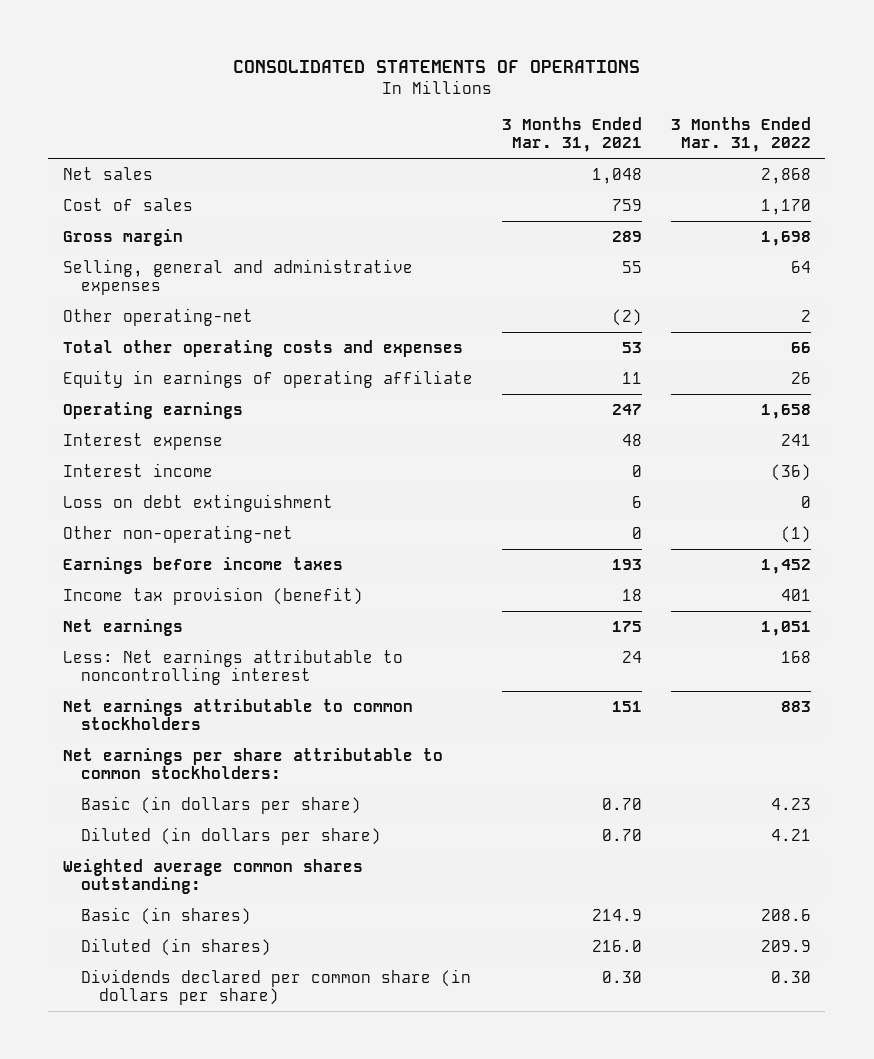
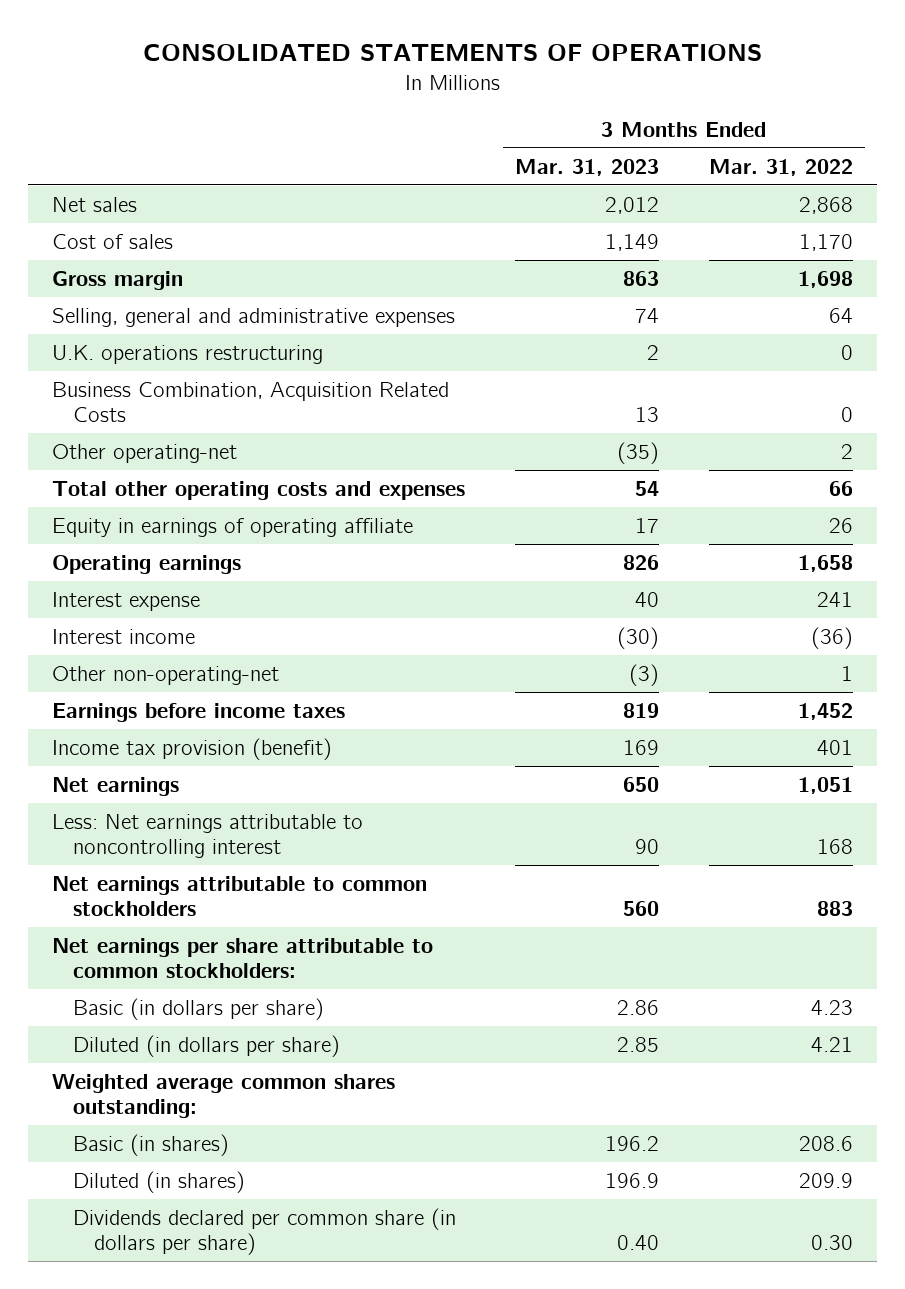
- | 3 Months Ended Mar. 31, 2021 | 3 Months Ended Mar. 31, 2022
+ | 3 Months Ended Mar. 31, 2023 | 3 Months Ended Mar. 31, 2022
+ U.K. operations restructuring | 2 | 0
+ Business Combination, Acquisition Related Costs | 13 | 0
- Loss on debt extinguishment | 6 | 0
- Other non-operating-net | 0 | (1)
+ Other non-operating-net | (3) | 1

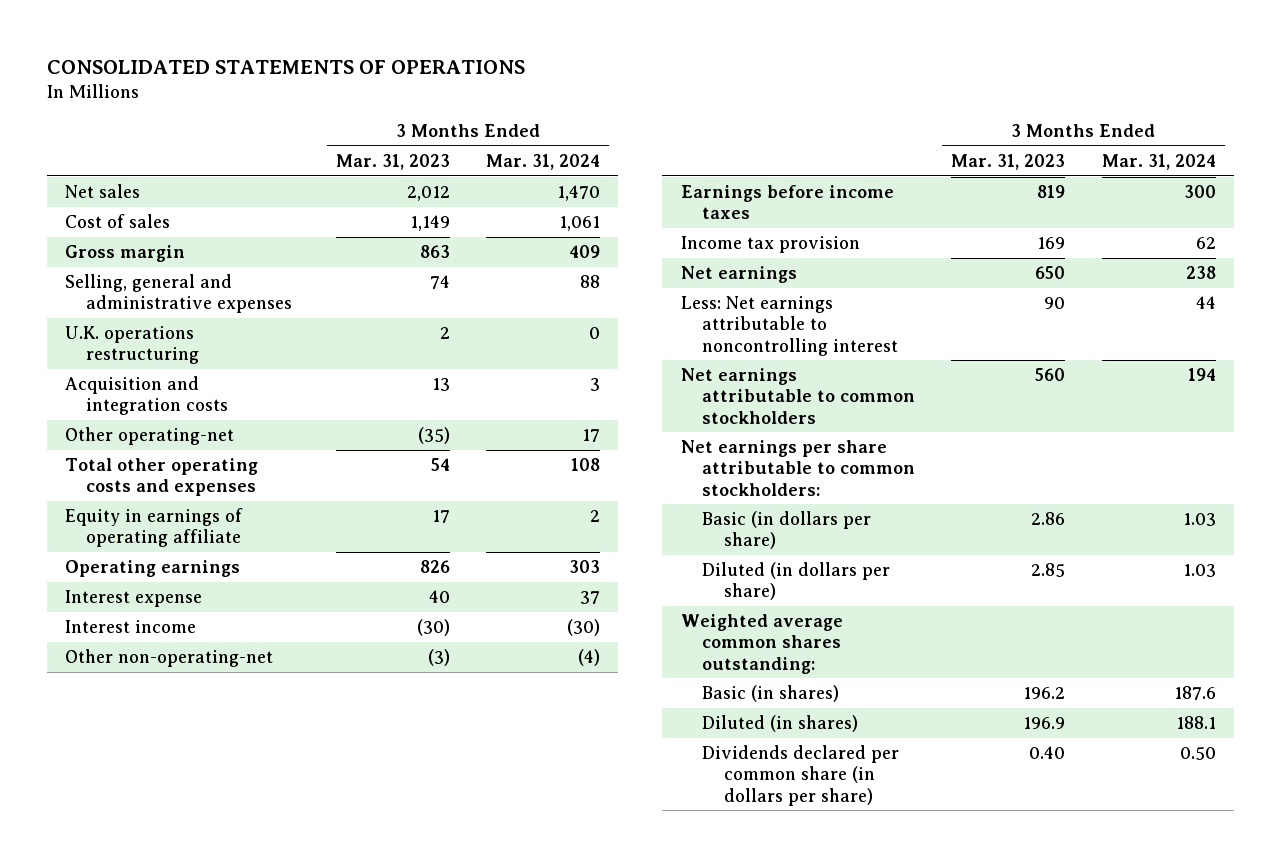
- | 3 Months Ended Mar. 31, 2023 | 3 Months Ended Mar. 31, 2022
+ | 3 Months Ended Mar. 31, 2023 | 3 Months Ended Mar. 31, 2024
- Business Combination, Acquisition Related Costs | 13 | 0
+ Acquisition and integration costs | 13 | 3
- Income tax provision (benefit) | 169 | 401
+ Income tax provision | 169 | 62

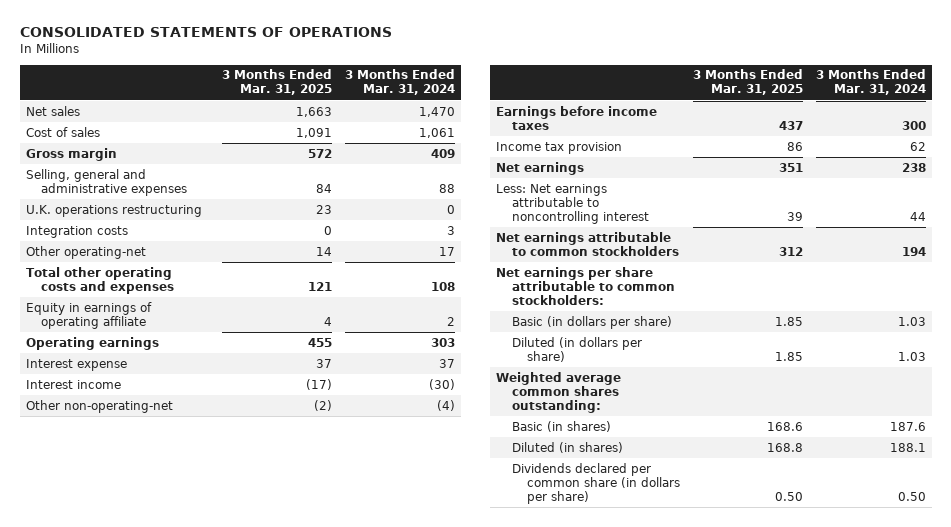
- | 3 Months Ended Mar. 31, 2023 | 3 Months Ended Mar. 31, 2024
+ | 3 Months Ended Mar. 31, 2025 | 3 Months Ended Mar. 31, 2024
- Acquisition and integration costs | 13 | 3
+ Integration costs | 0 | 3

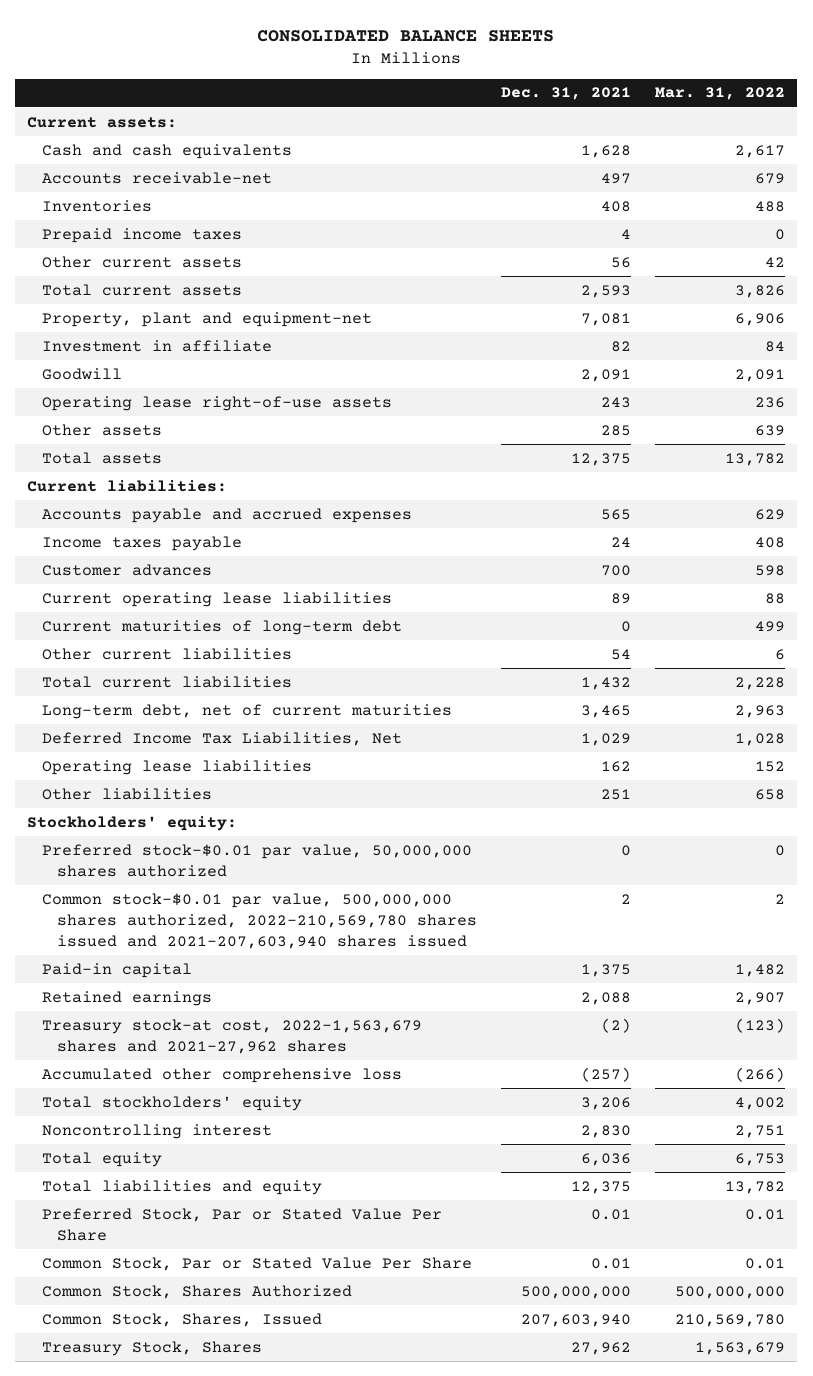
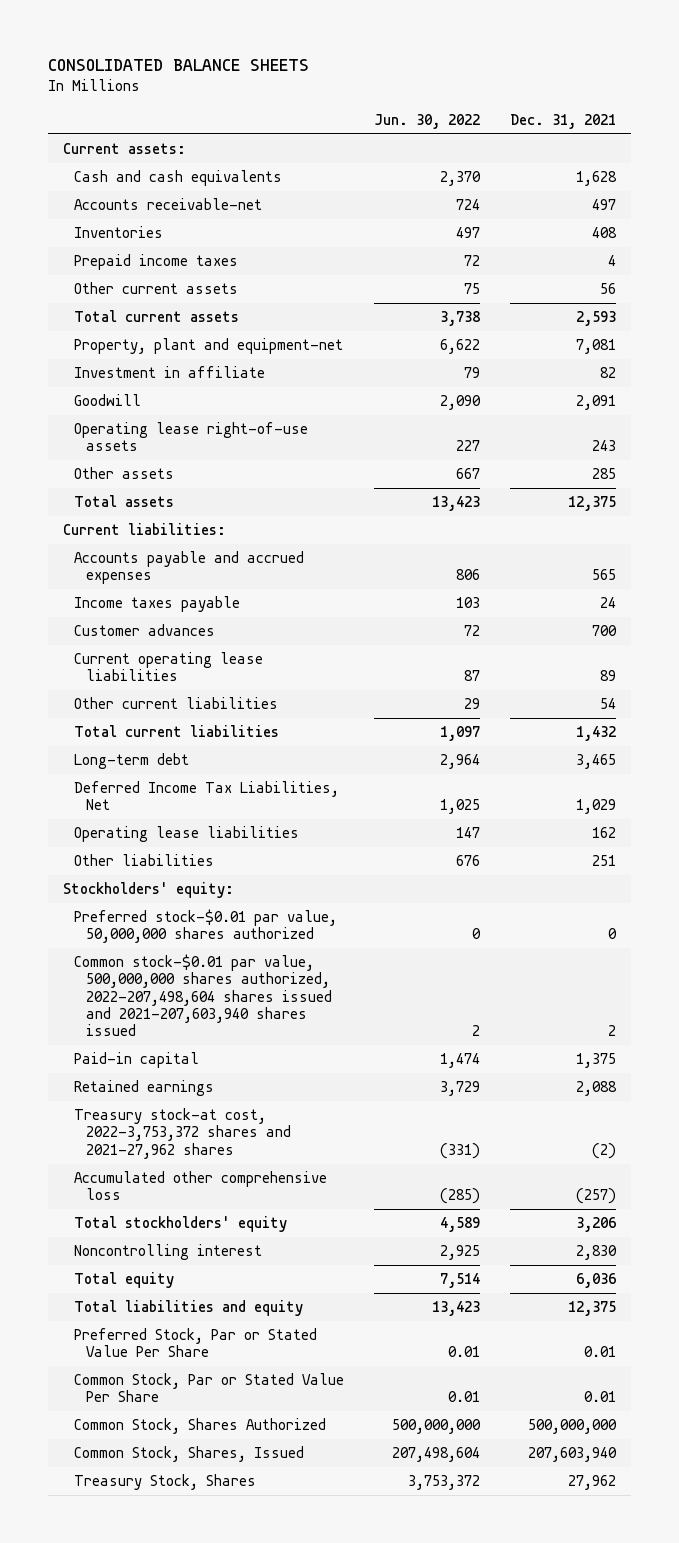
- | Dec. 31, 2021 | Mar. 31, 2022
+ | Jun. 30, 2022 | Dec. 31, 2021
- Current maturities of long-term debt | 0 | 499
- Long-term debt, net of current maturities | 3,465 | 2,963
+ Long-term debt | 2,964 | 3,465
- Common stock-$0.01 par value, 500,000,000 shares authorized, 2022-210,569,780 shares issued and 2021-207,603,940 shares issued | 2 | 2
+ Common stock-$0.01 par value, 500,000,000 shares authorized, 2022-207,498,604 shares issued and 2021-207,603,940 shares issued | 2 | 2
- Treasury stock-at cost, 2022-1,563,679 shares and 2021-27,962 shares | (2) | (123)
+ Treasury stock-at cost, 2022-3,753,372 shares and 2021-27,962 shares | (331) | (2)

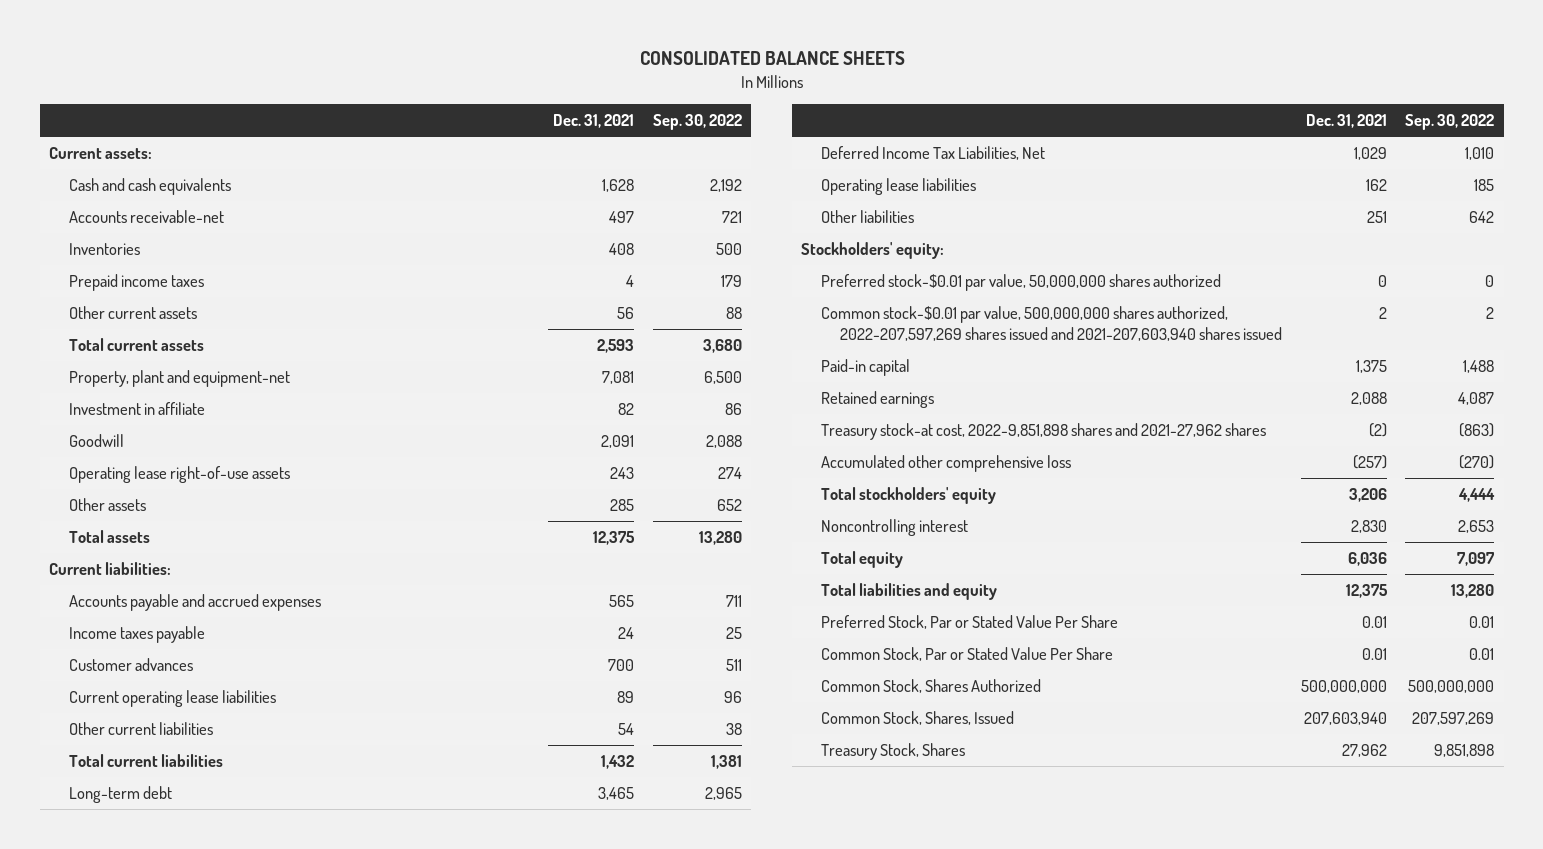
- | Jun. 30, 2022 | Dec. 31, 2021
+ | Dec. 31, 2021 | Sep. 30, 2022
- Common stock-$0.01 par value, 500,000,000 shares authorized, 2022-207,498,604 shares issued and 2021-207,603,940 shares issued | 2 | 2
+ Common stock-$0.01 par value, 500,000,000 shares authorized, 2022-207,597,269 shares issued and 2021-207,603,940 shares issued | 2 | 2
- Treasury stock-at cost, 2022-3,753,372 shares and 2021-27,962 shares | (331) | (2)
+ Treasury stock-at cost, 2022-9,851,898 shares and 2021-27,962 shares | (2) | (863)

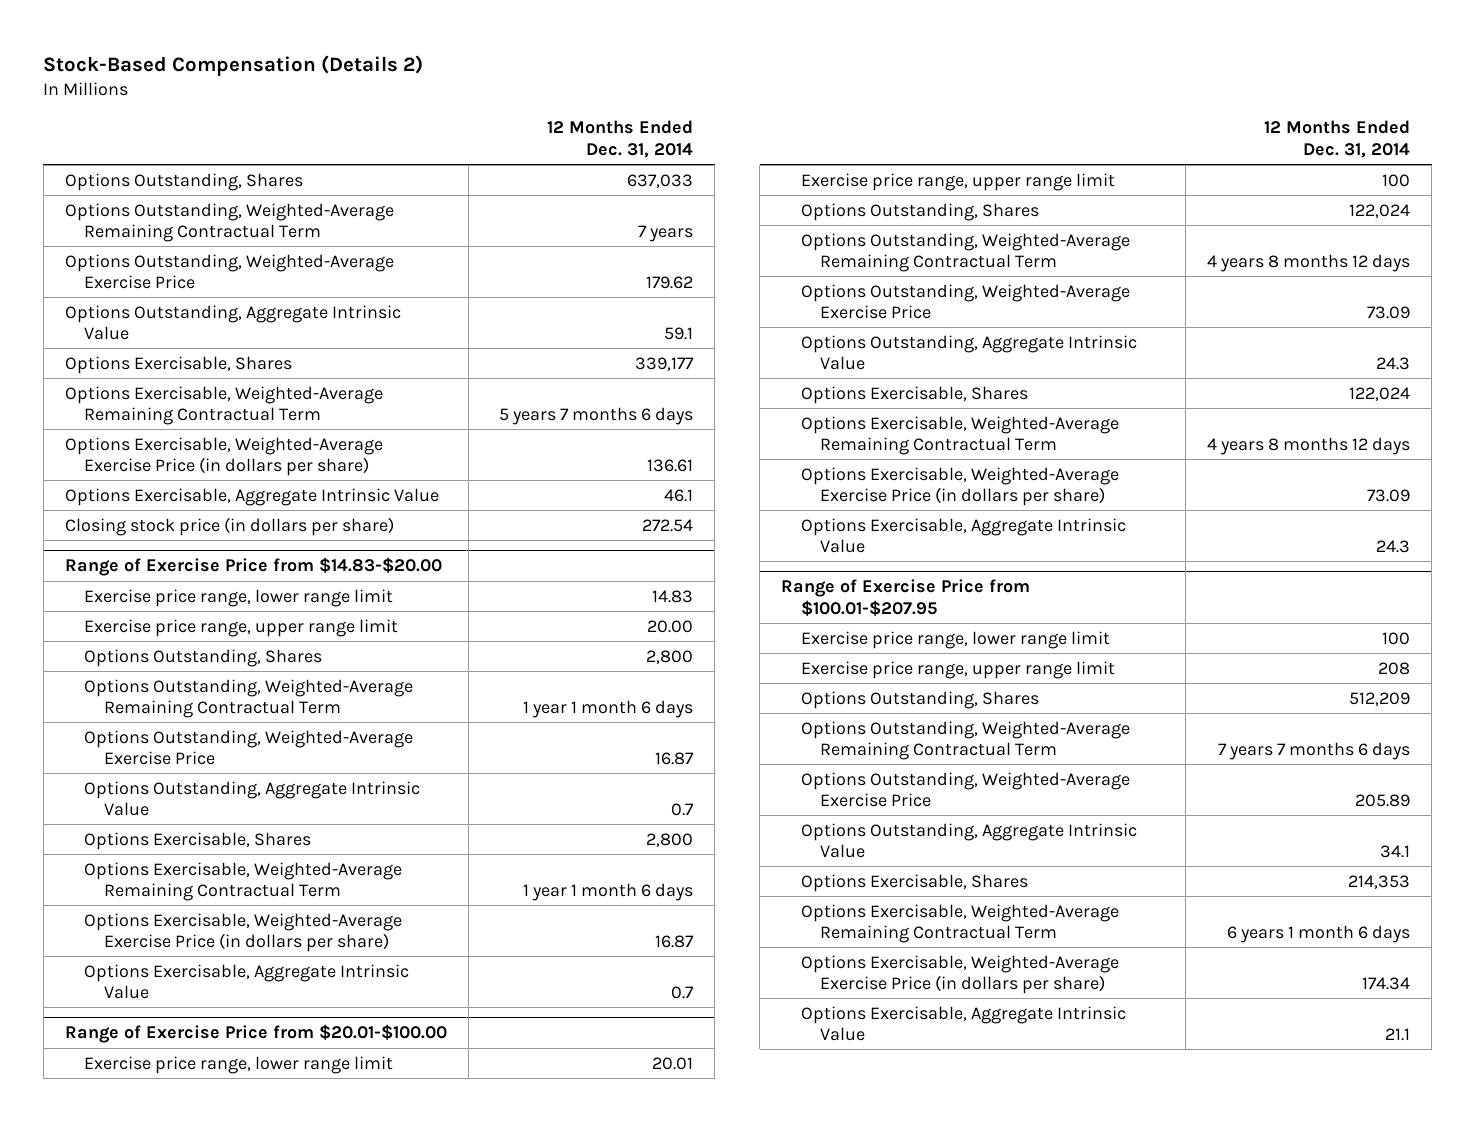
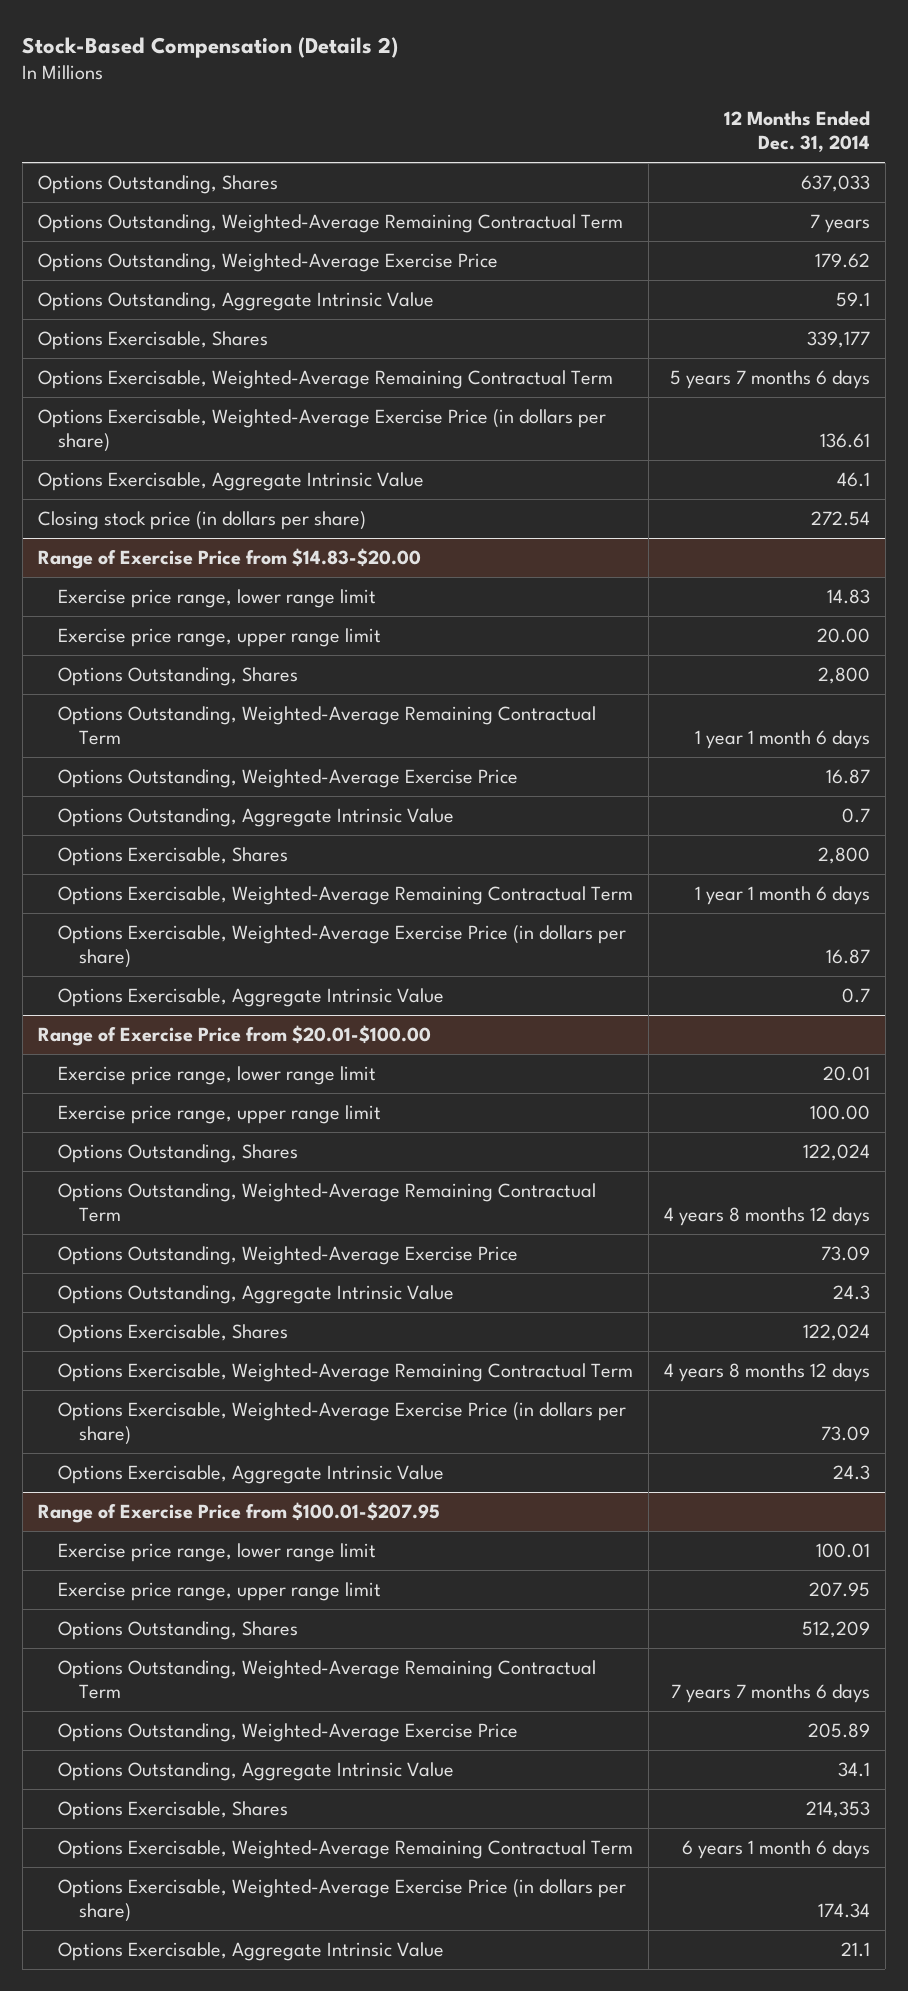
@ Range of Exercise Price from $20.01-$100.00
- Exercise price range, upper range limit | 100
+ Exercise price range, upper range limit | 100.00
@ Range of Exercise Price from $100.01-$207.95
- Exercise price range, lower range limit | 100
- Exercise price range, upper range limit | 208
+ Exercise price range, lower range limit | 100.01
+ Exercise price range, upper range limit | 207.95

